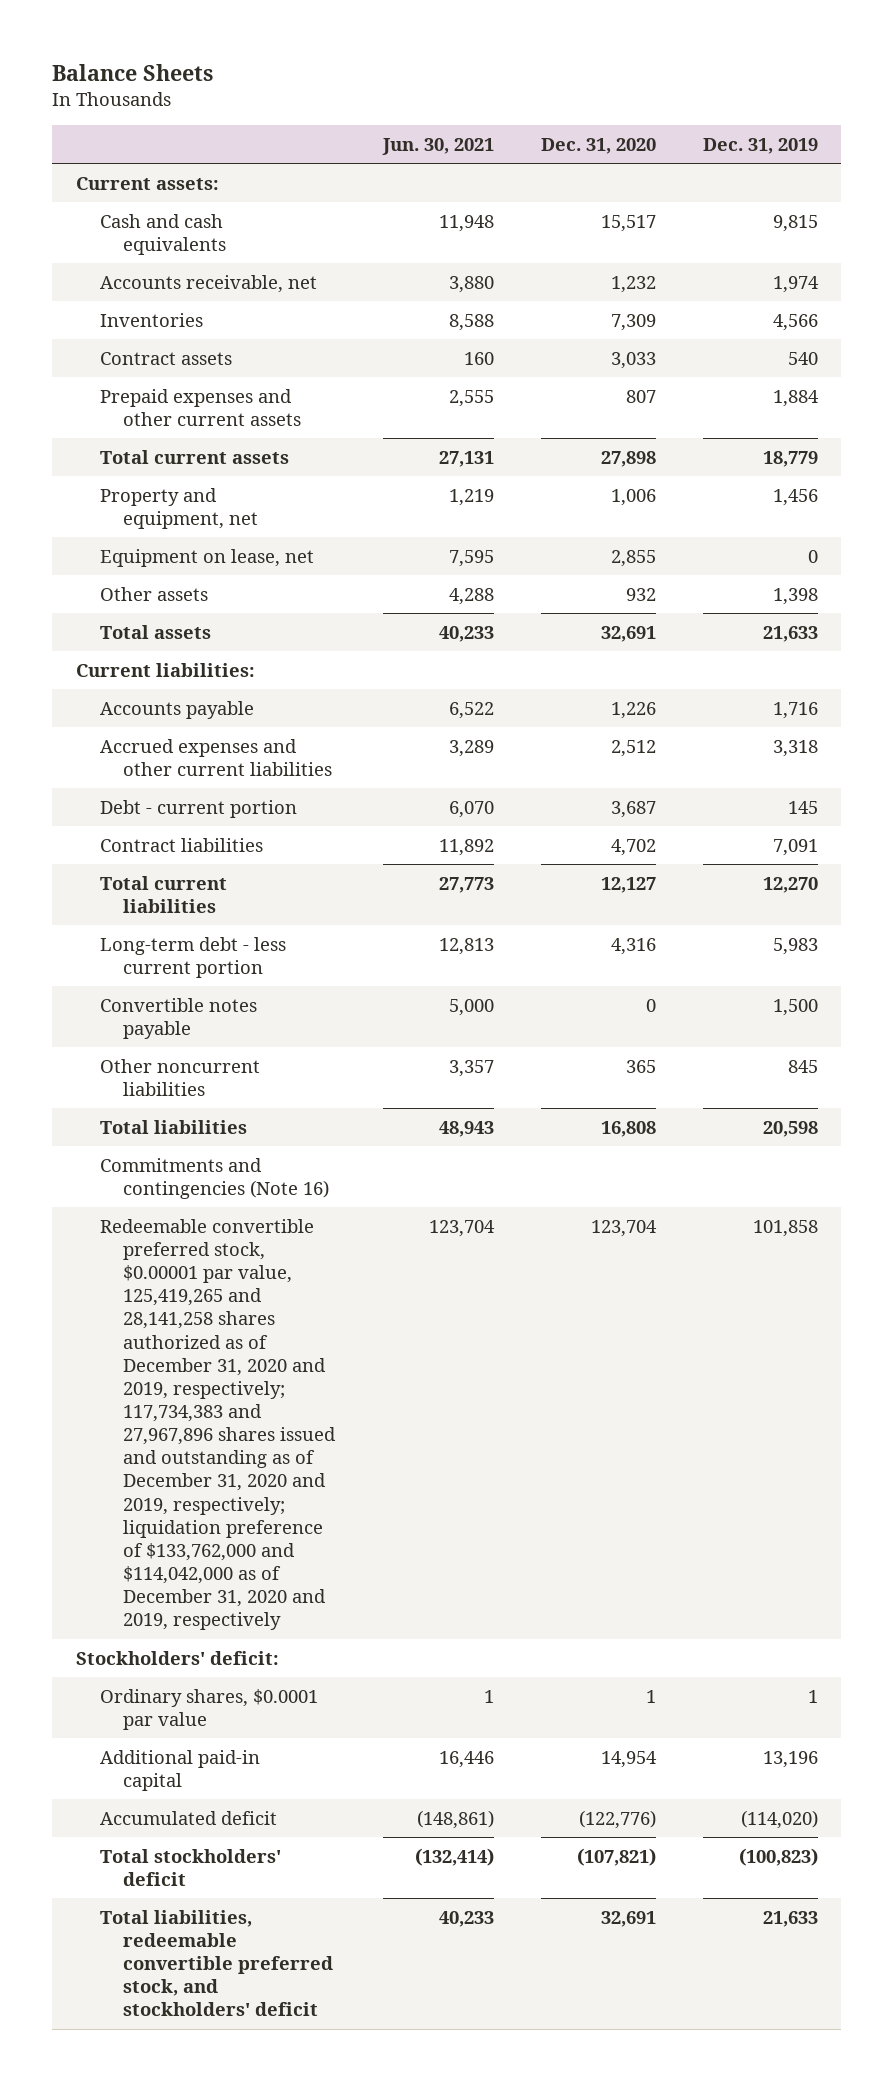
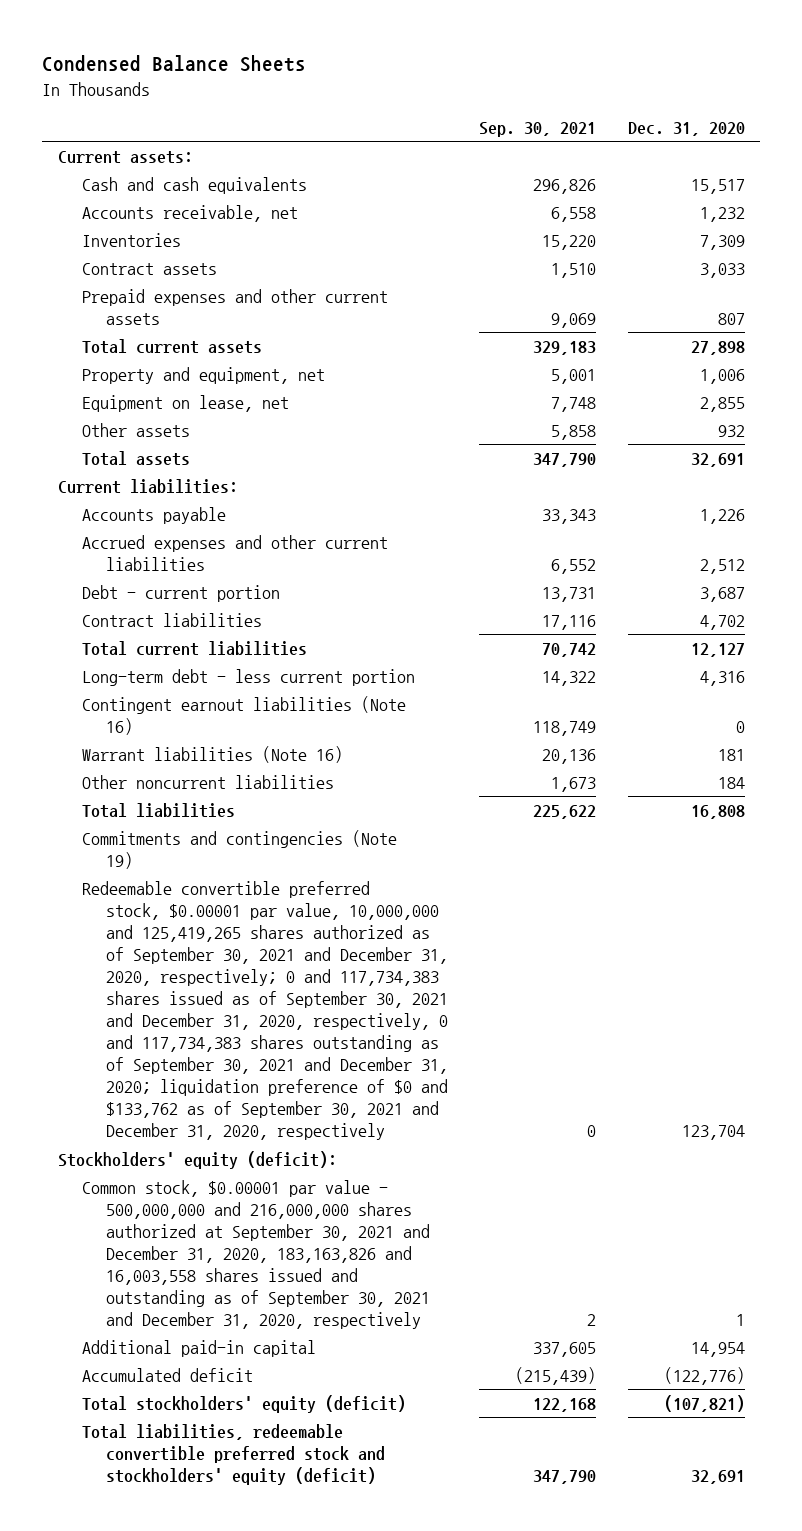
- Balance Sheets
+ Condensed Balance Sheets
- | Jun. 30, 2021 | Dec. 31, 2020 | Dec. 31, 2019
+ | Sep. 30, 2021 | Dec. 31, 2020
- Convertible notes payable | 5,000 | 0 | 1,500
- Other noncurrent liabilities | 3,357 | 365 | 845
+ Contingent earnout liabilities (Note 16) | 118,749 | 0
+ Warrant liabilities (Note 16) | 20,136 | 181
+ Other noncurrent liabilities | 1,673 | 184
- Commitments and contingencies (Note 16)
- Redeemable convertible preferred stock, $0.00001 par value, 125,419,265 and 28,141,258 shares authorized as of December 31, 2020 and 2019, respectively; 117,734,383 and 27,967,896 shares issued and outstanding as of December 31, 2020 and 2019, respectively; liquidation preference of $133,762,000 and $114,042,000 as of December 31, 2020 and 2019, respectively | 123,704 | 123,704 | 101,858
- Stockholders' deficit:
- Ordinary shares, $0.0001 par value | 1 | 1 | 1
+ Commitments and contingencies (Note 19)
+ Redeemable convertible preferred stock, $0.00001 par value, 10,000,000 and 125,419,265 shares authorized as of September 30, 2021 and December 31, 2020, respectively; 0 and 117,734,383 shares issued as of September 30, 2021 and December 31, 2020, respectively, 0 and 117,734,383 shares outstanding as of September 30, 2021 and December 31, 2020; liquidation preference of $0 and $133,762 as of September 30, 2021 and December 31, 2020, respectively | 0 | 123,704
+ Stockholders' equity (deficit):
+ Common stock, $0.00001 par value - 500,000,000 and 216,000,000 shares authorized at September 30, 2021 and December 31, 2020, 183,163,826 and 16,003,558 shares issued and outstanding as of September 30, 2021 and December 31, 2020, respectively | 2 | 1
- Total stockholders' deficit | (132,414) | (107,821) | (100,823)
- Total liabilities, redeemable convertible preferred stock, and stockholders' deficit | 40,233 | 32,691 | 21,633
+ Total stockholders' equity (deficit) | 122,168 | (107,821)
+ Total liabilities, redeemable convertible preferred stock and stockholders' equity (deficit) | 347,790 | 32,691

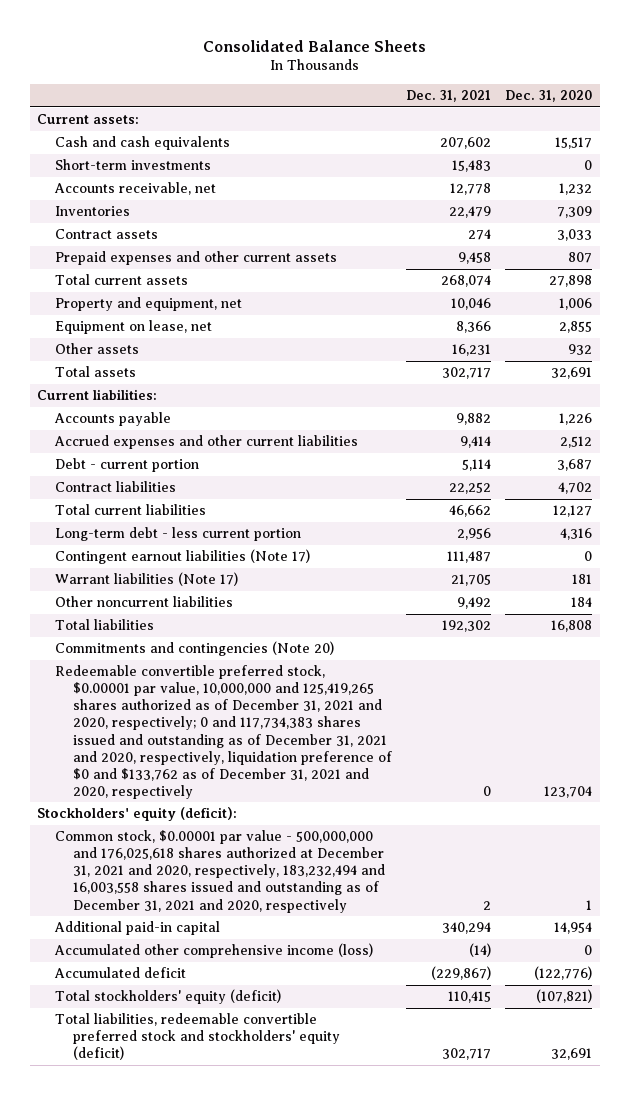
- Condensed Balance Sheets
+ Consolidated Balance Sheets
- | Sep. 30, 2021 | Dec. 31, 2020
+ | Dec. 31, 2021 | Dec. 31, 2020
+ Short-term investments | 15,483 | 0
- Contingent earnout liabilities (Note 16) | 118,749 | 0
- Warrant liabilities (Note 16) | 20,136 | 181
+ Contingent earnout liabilities (Note 17) | 111,487 | 0
+ Warrant liabilities (Note 17) | 21,705 | 181
- Commitments and contingencies (Note 19)
- Redeemable convertible preferred stock, $0.00001 par value, 10,000,000 and 125,419,265 shares authorized as of September 30, 2021 and December 31, 2020, respectively; 0 and 117,734,383 shares issued as of September 30, 2021 and December 31, 2020, respectively, 0 and 117,734,383 shares outstanding as of September 30, 2021 and December 31, 2020; liquidation preference of $0 and $133,762 as of September 30, 2021 and December 31, 2020, respectively | 0 | 123,704
+ Commitments and contingencies (Note 20)
+ Redeemable convertible preferred stock, $0.00001 par value, 10,000,000 and 125,419,265 shares authorized as of December 31, 2021 and 2020, respectively; 0 and 117,734,383 shares issued and outstanding as of December 31, 2021 and 2020, respectively, liquidation preference of $0 and $133,762 as of December 31, 2021 and 2020, respectively | 0 | 123,704
- Common stock, $0.00001 par value - 500,000,000 and 216,000,000 shares authorized at September 30, 2021 and December 31, 2020, 183,163,826 and 16,003,558 shares issued and outstanding as of September 30, 2021 and December 31, 2020, respectively | 2 | 1
+ Common stock, $0.00001 par value - 500,000,000 and 176,025,618 shares authorized at December 31, 2021 and 2020, respectively, 183,232,494 and 16,003,558 shares issued and outstanding as of December 31, 2021 and 2020, respectively | 2 | 1
+ Accumulated other comprehensive income (loss) | (14) | 0

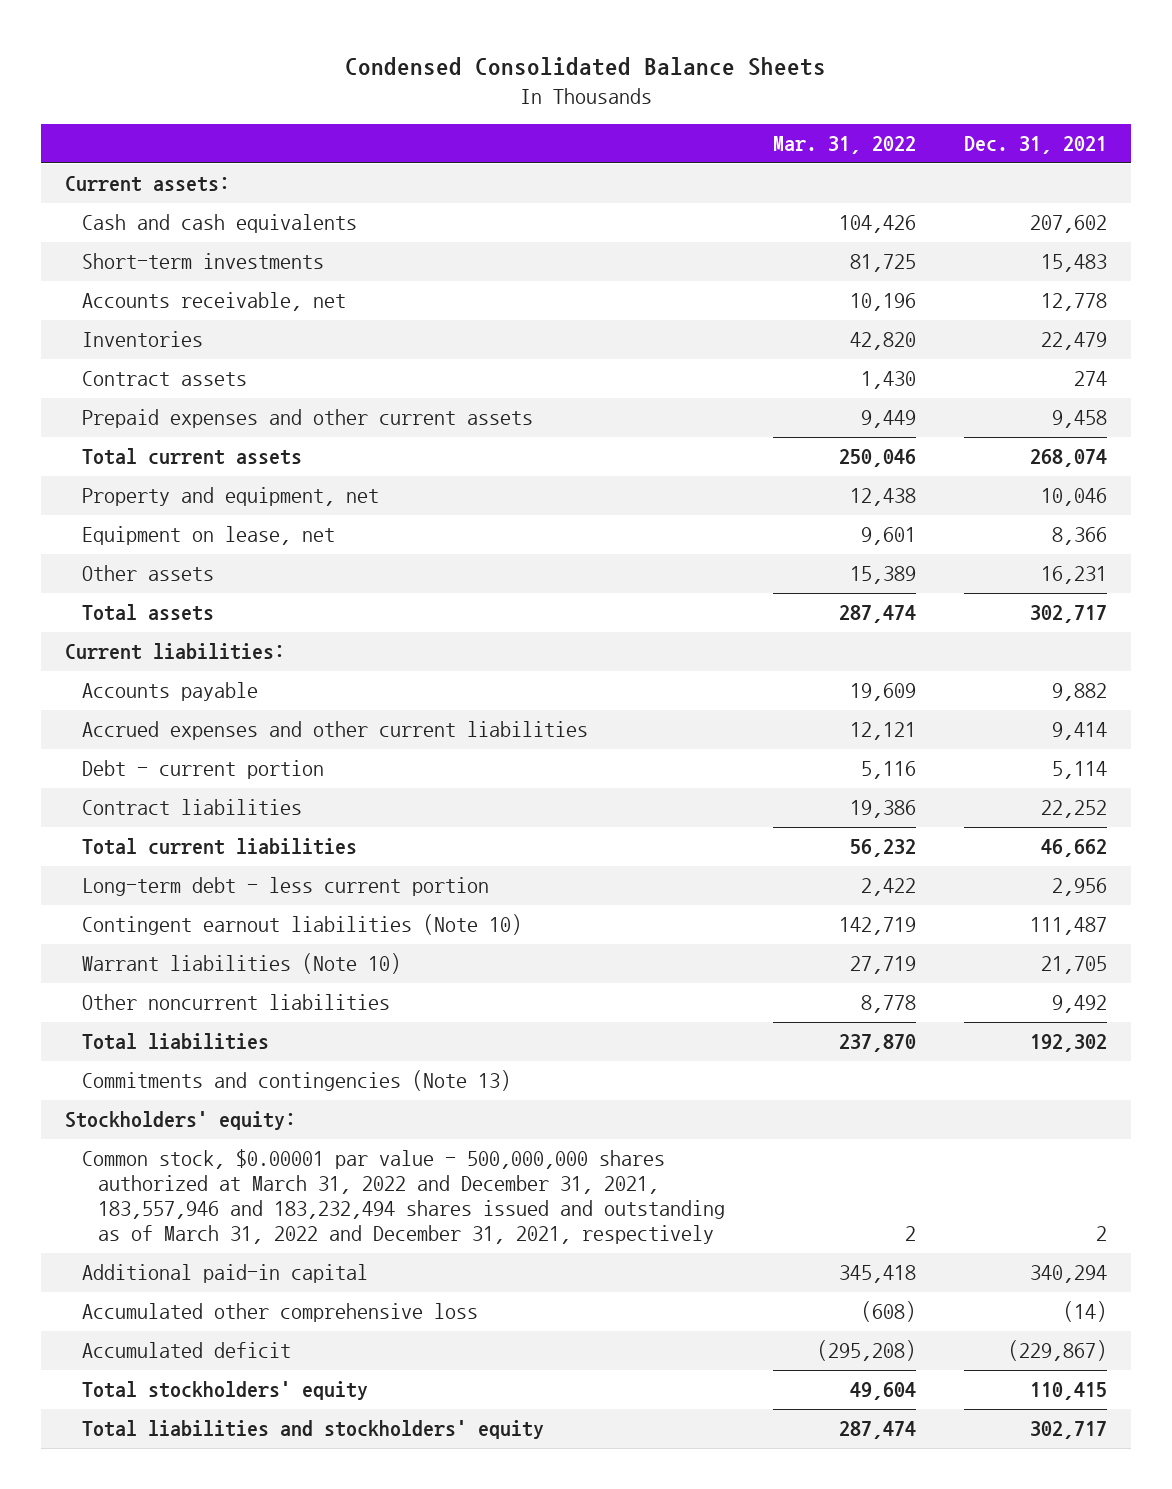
- Consolidated Balance Sheets
+ Condensed Consolidated Balance Sheets
- | Dec. 31, 2021 | Dec. 31, 2020
+ | Mar. 31, 2022 | Dec. 31, 2021
- Contingent earnout liabilities (Note 17) | 111,487 | 0
- Warrant liabilities (Note 17) | 21,705 | 181
+ Contingent earnout liabilities (Note 10) | 142,719 | 111,487
+ Warrant liabilities (Note 10) | 27,719 | 21,705
- Commitments and contingencies (Note 20)
- Redeemable convertible preferred stock, $0.00001 par value, 10,000,000 and 125,419,265 shares authorized as of December 31, 2021 and 2020, respectively; 0 and 117,734,383 shares issued and outstanding as of December 31, 2021 and 2020, respectively, liquidation preference of $0 and $133,762 as of December 31, 2021 and 2020, respectively | 0 | 123,704
- Stockholders' equity (deficit):
- Common stock, $0.00001 par value - 500,000,000 and 176,025,618 shares authorized at December 31, 2021 and 2020, respectively, 183,232,494 and 16,003,558 shares issued and outstanding as of December 31, 2021 and 2020, respectively | 2 | 1
+ Commitments and contingencies (Note 13)
+ Stockholders' equity:
+ Common stock, $0.00001 par value - 500,000,000 shares authorized at March 31, 2022 and December 31, 2021, 183,557,946 and 183,232,494 shares issued and outstanding as of March 31, 2022 and December 31, 2021, respectively | 2 | 2
- Accumulated other comprehensive income (loss) | (14) | 0
+ Accumulated other comprehensive loss | (608) | (14)
- Total stockholders' equity (deficit) | 110,415 | (107,821)
- Total liabilities, redeemable convertible preferred stock and stockholders' equity (deficit) | 302,717 | 32,691
+ Total stockholders' equity | 49,604 | 110,415
+ Total liabilities and stockholders' equity | 287,474 | 302,717

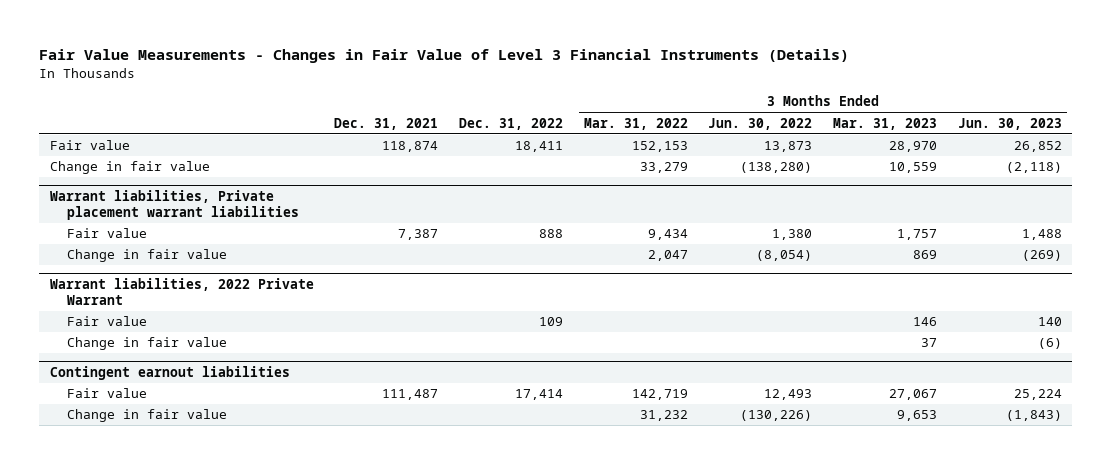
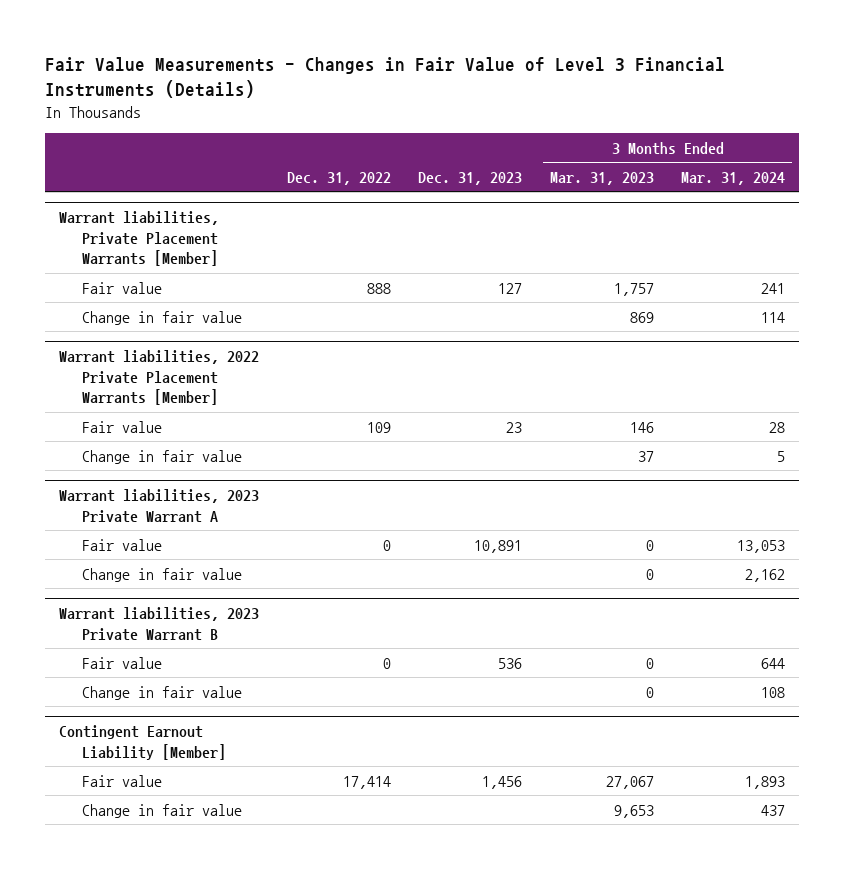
- | Dec. 31, 2021 | Dec. 31, 2022 | 3 Months Ended Mar. 31, 2022 | 3 Months Ended Jun. 30, 2022 | 3 Months Ended Mar. 31, 2023 | 3 Months Ended Jun. 30, 2023
+ | Dec. 31, 2022 | Dec. 31, 2023 | 3 Months Ended Mar. 31, 2023 | 3 Months Ended Mar. 31, 2024
- Fair value | 118,874 | 18,411 | 152,153 | 13,873 | 28,970 | 26,852
- Change in fair value | | | 33,279 | (138,280) | 10,559 | (2,118)
- Warrant liabilities, Private placement warrant liabilities
+ Warrant liabilities, Private Placement Warrants [Member]
- Warrant liabilities, 2022 Private Warrant
+ Warrant liabilities, 2022 Private Placement Warrants [Member]
- Contingent earnout liabilities
+ Warrant liabilities, 2023 Private Warrant A
+ Fair value | 0 | 10,891 | 0 | 13,053
+ Change in fair value | | | 0 | 2,162
+ Warrant liabilities, 2023 Private Warrant B
+ Fair value | 0 | 536 | 0 | 644
+ Change in fair value | | | 0 | 108
+ Contingent Earnout Liability [Member]

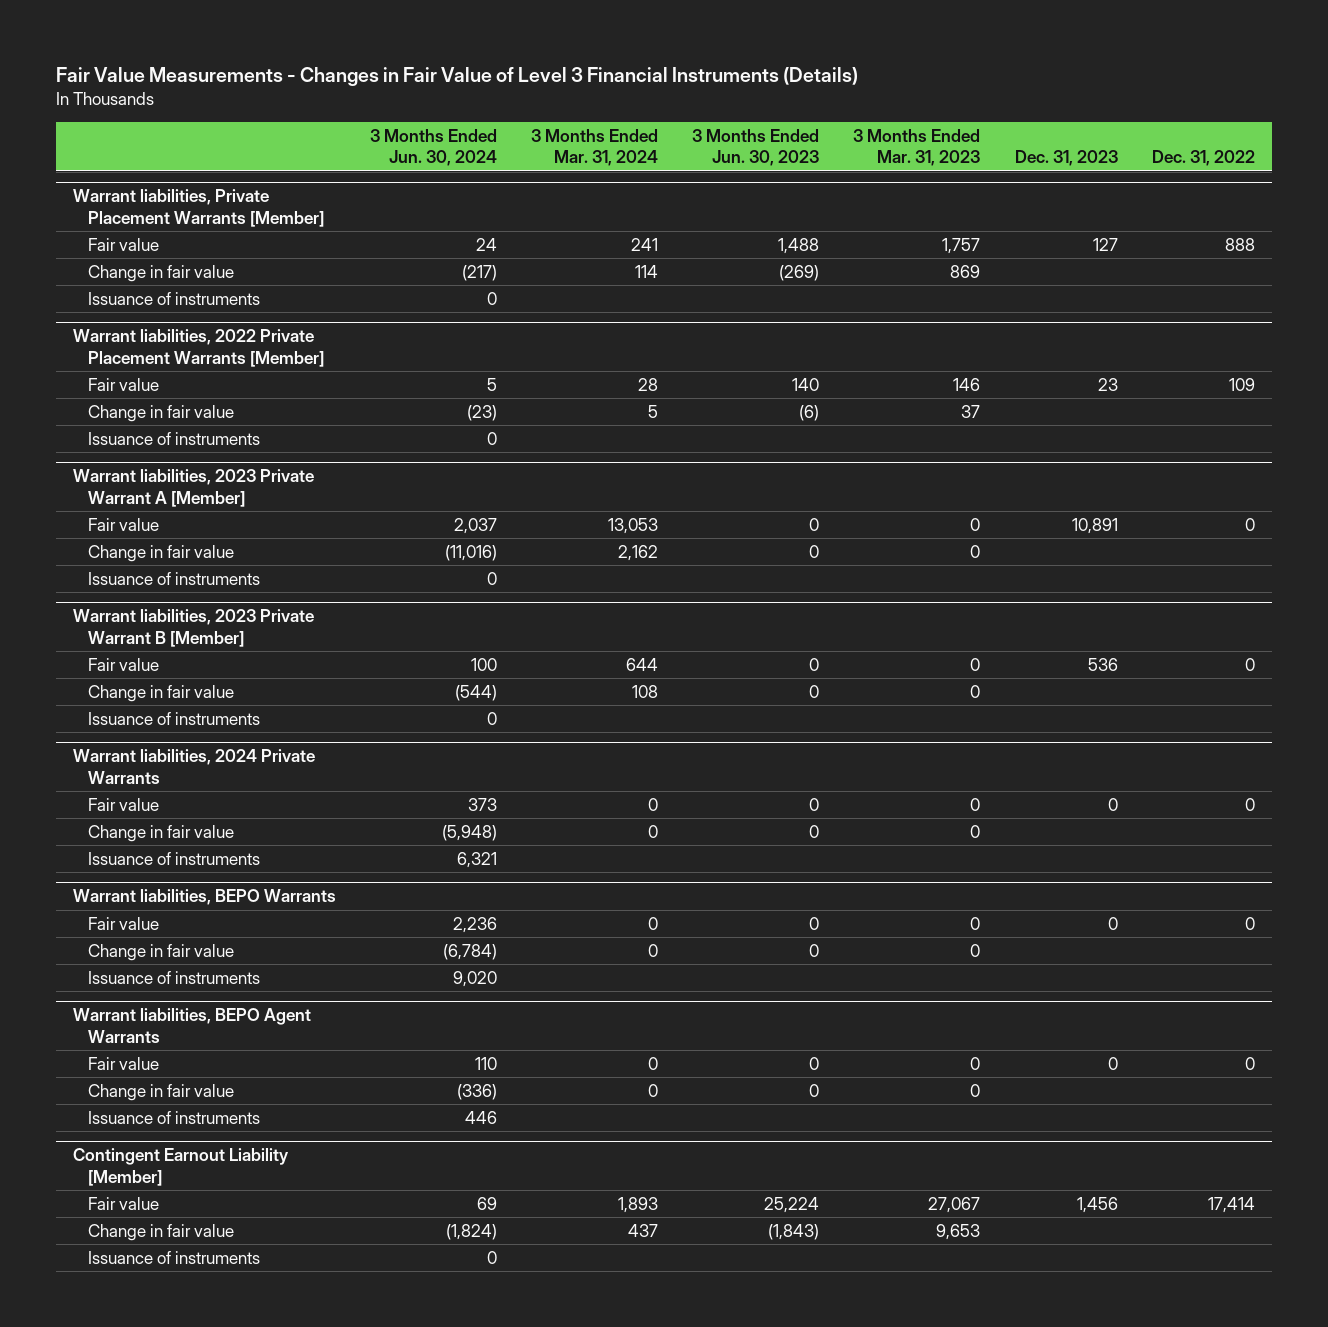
- | Dec. 31, 2022 | Dec. 31, 2023 | 3 Months Ended Mar. 31, 2023 | 3 Months Ended Mar. 31, 2024
+ | 3 Months Ended Jun. 30, 2024 | 3 Months Ended Mar. 31, 2024 | 3 Months Ended Jun. 30, 2023 | 3 Months Ended Mar. 31, 2023 | Dec. 31, 2023 | Dec. 31, 2022
@ Warrant liabilities, Private Placement Warrants [Member]
+ Issuance of instruments | 0 | | | | |
- Warrant liabilities, 2023 Private Warrant A
@ Warrant liabilities, 2022 Private Placement Warrants [Member]
+ Issuance of instruments | 0 | | | | |
+ Warrant liabilities, 2023 Private Warrant A [Member]
- Warrant liabilities, 2023 Private Warrant B
+ Issuance of instruments | 0 | | | | |
+ Warrant liabilities, 2023 Private Warrant B [Member]
+ Issuance of instruments | 0 | | | | |
+ Warrant liabilities, 2024 Private Warrants
+ Fair value | 373 | 0 | 0 | 0 | 0 | 0
+ Change in fair value | (5,948) | 0 | 0 | 0 | |
+ Issuance of instruments | 6,321 | | | | |
+ Warrant liabilities, BEPO Warrants
+ Fair value | 2,236 | 0 | 0 | 0 | 0 | 0
+ Change in fair value | (6,784) | 0 | 0 | 0 | |
+ Issuance of instruments | 9,020 | | | | |
+ Warrant liabilities, BEPO Agent Warrants
+ Fair value | 110 | 0 | 0 | 0 | 0 | 0
+ Change in fair value | (336) | 0 | 0 | 0 | |
+ Issuance of instruments | 446 | | | | |
@ Contingent Earnout Liability [Member]
+ Issuance of instruments | 0 | | | | |

